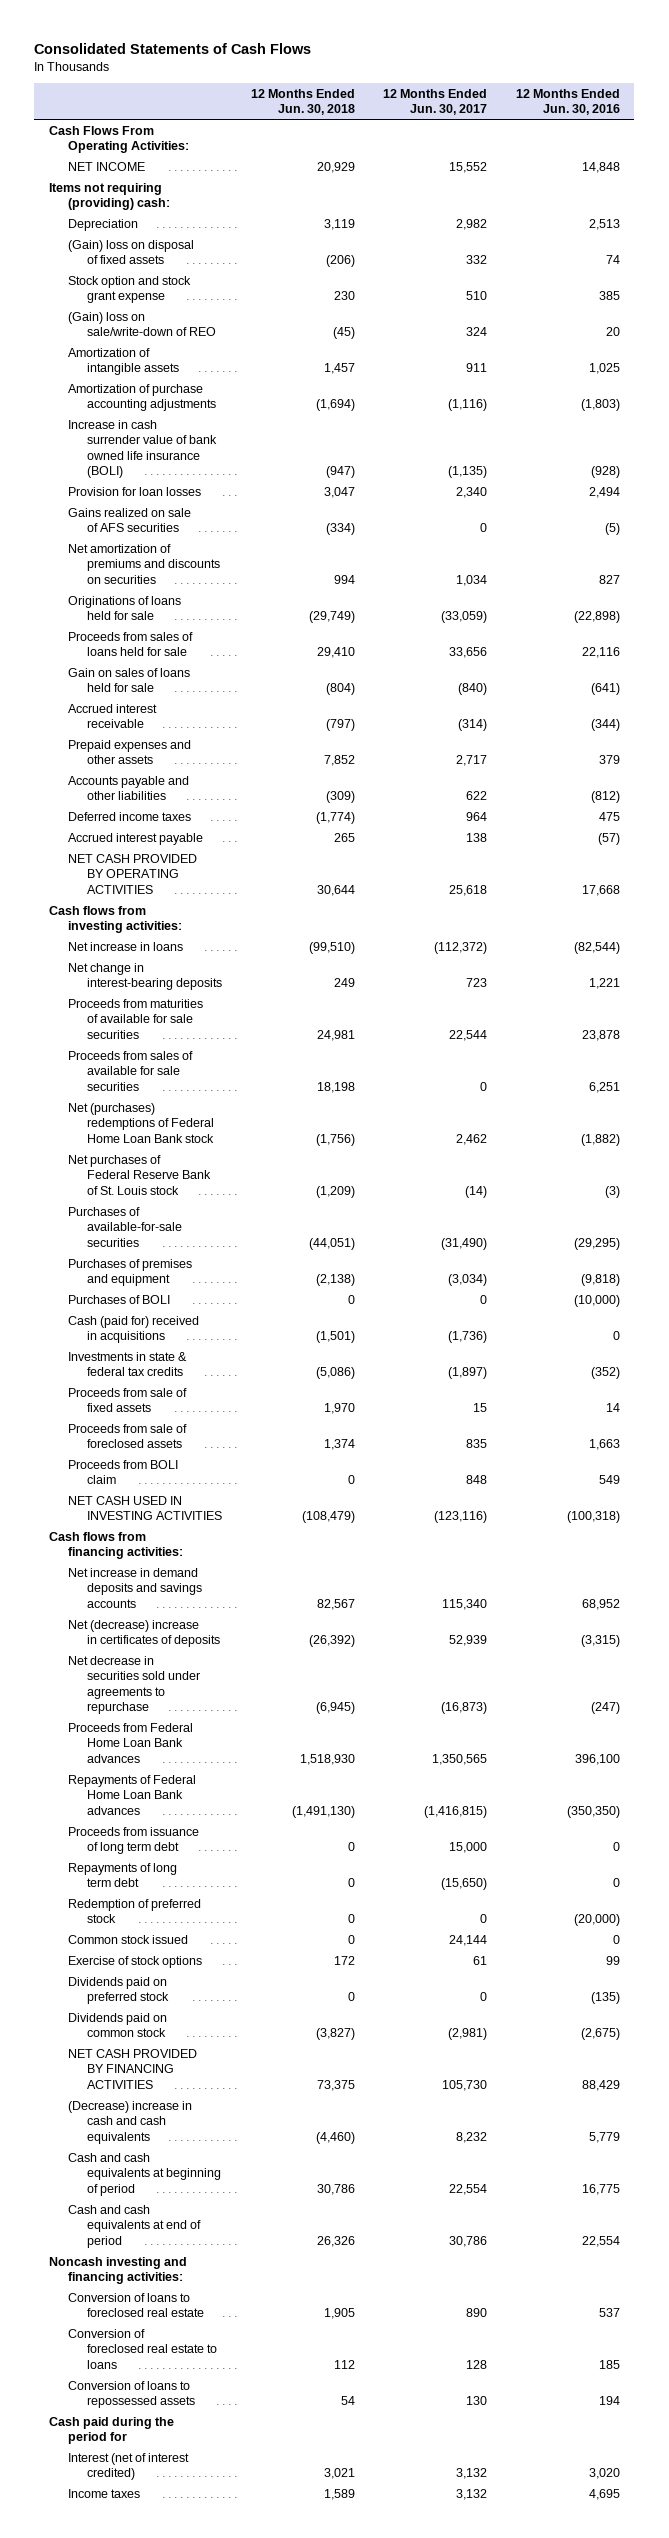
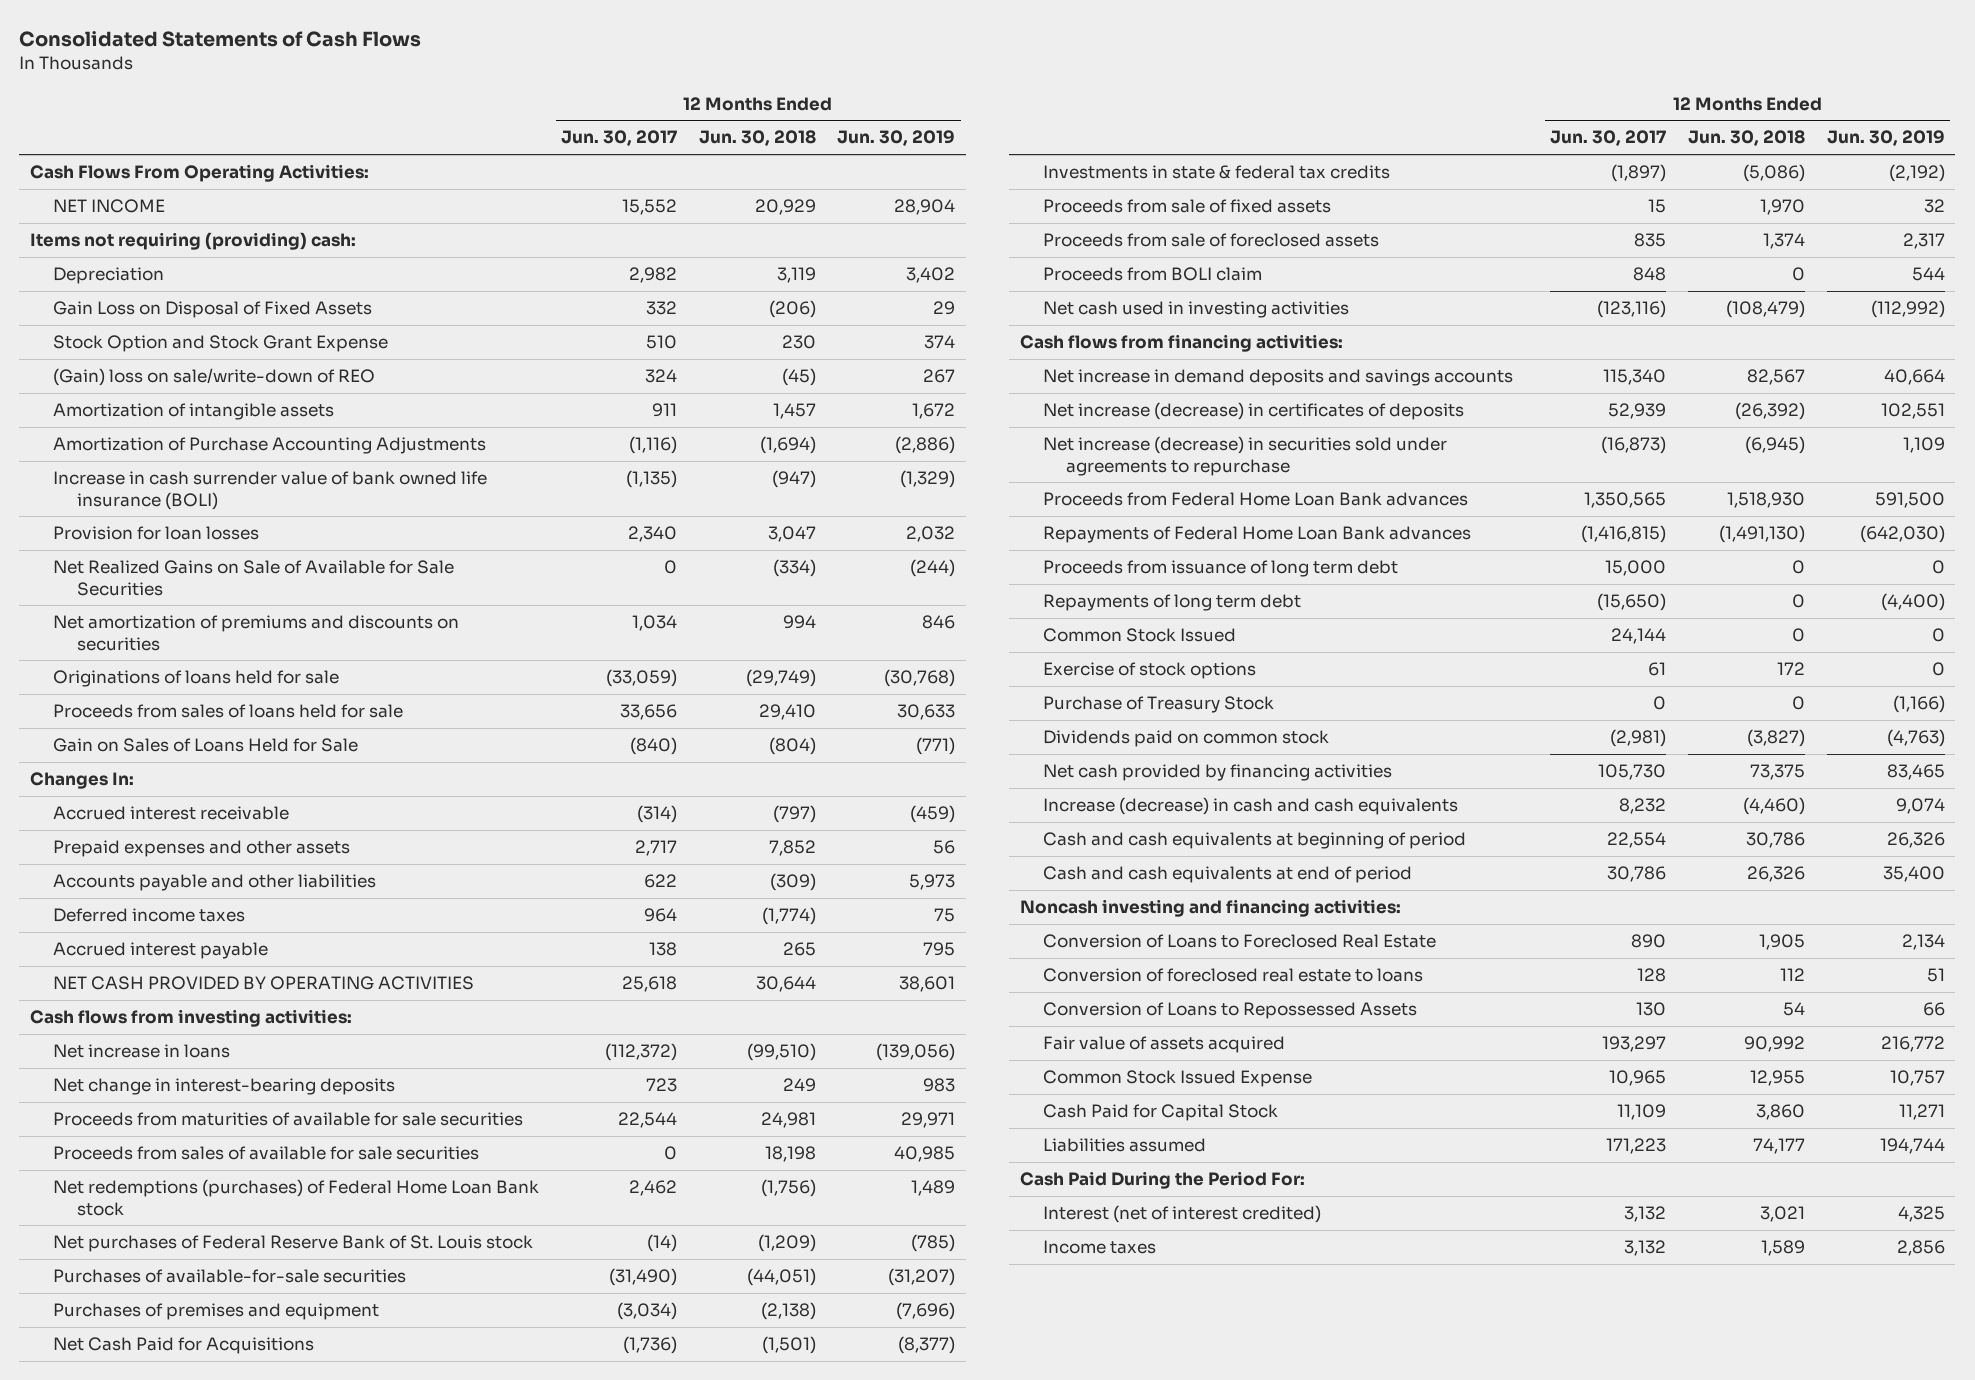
- | 12 Months Ended Jun. 30, 2018 | 12 Months Ended Jun. 30, 2017 | 12 Months Ended Jun. 30, 2016
+ | 12 Months Ended Jun. 30, 2017 | 12 Months Ended Jun. 30, 2018 | 12 Months Ended Jun. 30, 2019
- (Gain) loss on disposal of fixed assets | (206) | 332 | 74
- Stock option and stock grant expense | 230 | 510 | 385
+ Gain Loss on Disposal of Fixed Assets | 332 | (206) | 29
+ Stock Option and Stock Grant Expense | 510 | 230 | 374
- Amortization of purchase accounting adjustments | (1,694) | (1,116) | (1,803)
+ Amortization of Purchase Accounting Adjustments | (1,116) | (1,694) | (2,886)
- Gains realized on sale of AFS securities | (334) | 0 | (5)
+ Net Realized Gains on Sale of Available for Sale Securities | 0 | (334) | (244)
- Gain on sales of loans held for sale | (804) | (840) | (641)
+ Gain on Sales of Loans Held for Sale | (840) | (804) | (771)
+ Changes In:
- Net (purchases) redemptions of Federal Home Loan Bank stock | (1,756) | 2,462 | (1,882)
+ Net redemptions (purchases) of Federal Home Loan Bank stock | 2,462 | (1,756) | 1,489
- Purchases of BOLI | 0 | 0 | (10,000)
- Cash (paid for) received in acquisitions | (1,501) | (1,736) | 0
+ Net Cash Paid for Acquisitions | (1,736) | (1,501) | (8,377)
- NET CASH USED IN INVESTING ACTIVITIES | (108,479) | (123,116) | (100,318)
+ Net cash used in investing activities | (123,116) | (108,479) | (112,992)
- Net (decrease) increase in certificates of deposits | (26,392) | 52,939 | (3,315)
- Net decrease in securities sold under agreements to repurchase | (6,945) | (16,873) | (247)
+ Net increase (decrease) in certificates of deposits | 52,939 | (26,392) | 102,551
+ Net increase (decrease) in securities sold under agreements to repurchase | (16,873) | (6,945) | 1,109
- Redemption of preferred stock | 0 | 0 | (20,000)
- Common stock issued | 0 | 24,144 | 0
+ Common Stock Issued | 24,144 | 0 | 0
- Dividends paid on preferred stock | 0 | 0 | (135)
+ Purchase of Treasury Stock | 0 | 0 | (1,166)
- NET CASH PROVIDED BY FINANCING ACTIVITIES | 73,375 | 105,730 | 88,429
- (Decrease) increase in cash and cash equivalents | (4,460) | 8,232 | 5,779
+ Net cash provided by financing activities | 105,730 | 73,375 | 83,465
+ Increase (decrease) in cash and cash equivalents | 8,232 | (4,460) | 9,074
- Conversion of loans to foreclosed real estate | 1,905 | 890 | 537
+ Conversion of Loans to Foreclosed Real Estate | 890 | 1,905 | 2,134
- Conversion of loans to repossessed assets | 54 | 130 | 194
- Cash paid during the period for
+ Conversion of Loans to Repossessed Assets | 130 | 54 | 66
+ Fair value of assets acquired | 193,297 | 90,992 | 216,772
+ Common Stock Issued Expense | 10,965 | 12,955 | 10,757
+ Cash Paid for Capital Stock | 11,109 | 3,860 | 11,271
+ Liabilities assumed | 171,223 | 74,177 | 194,744
+ Cash Paid During the Period For:

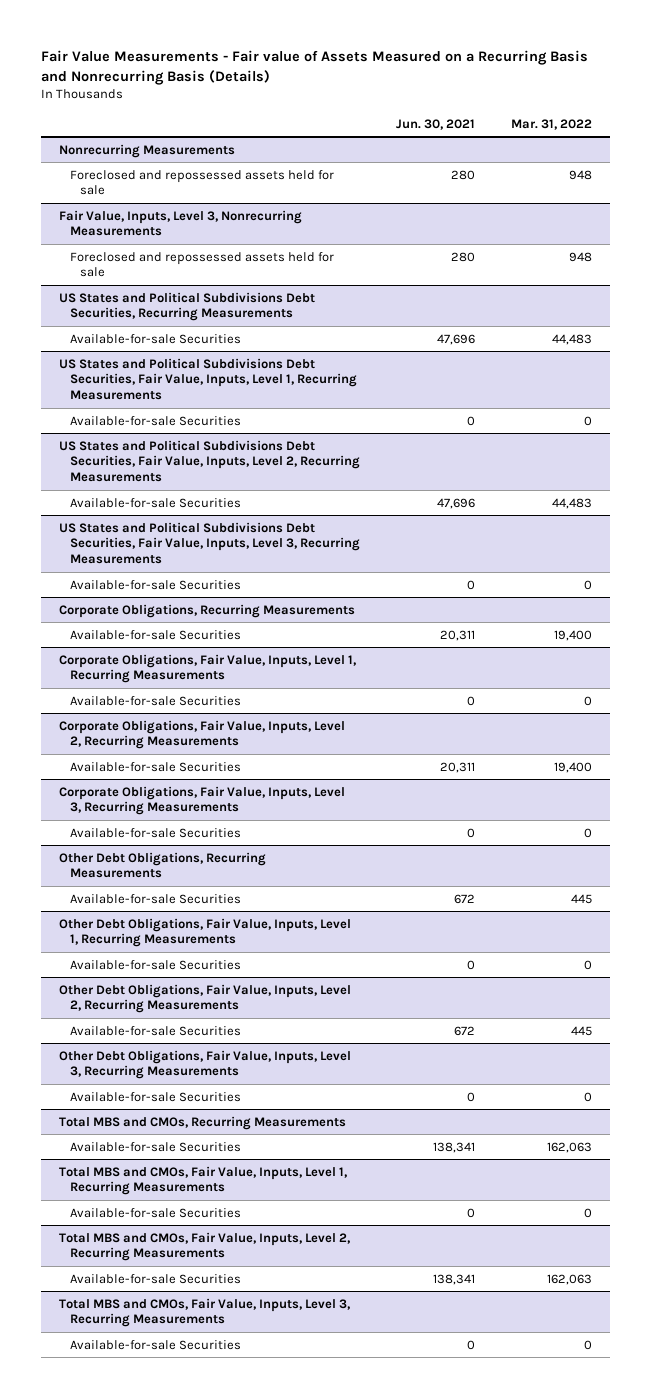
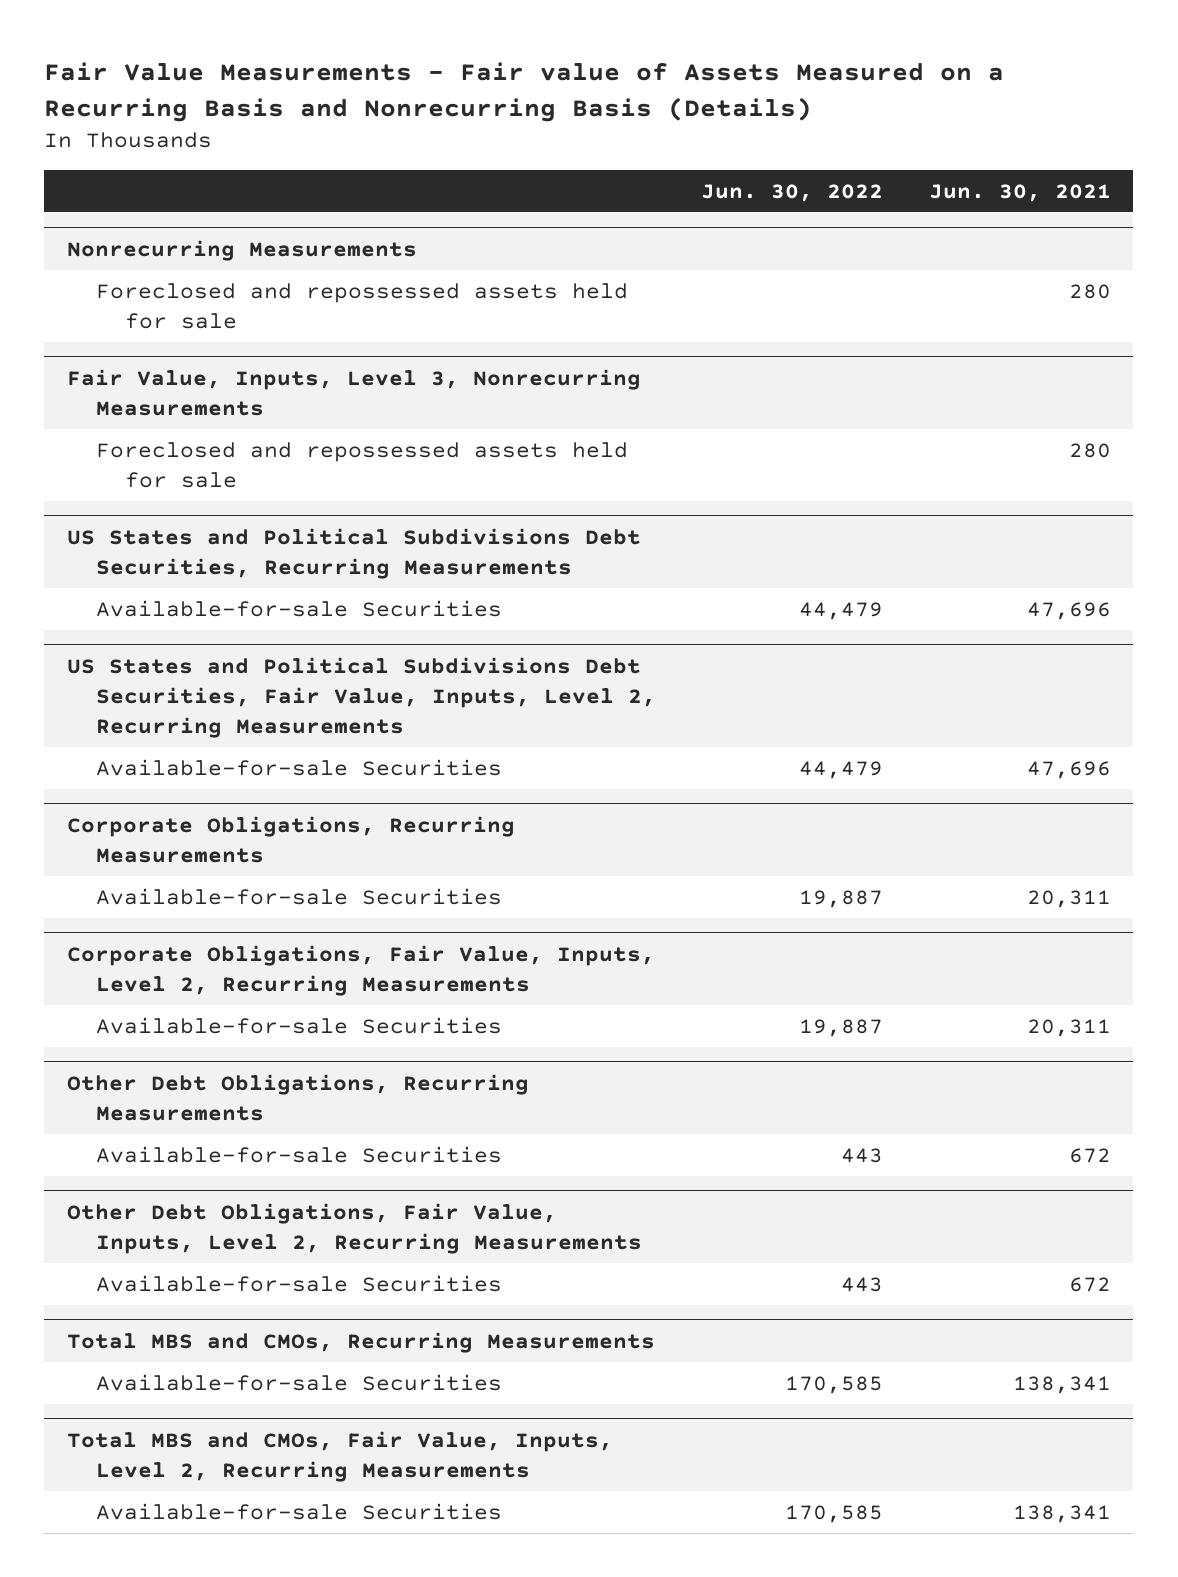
- | Jun. 30, 2021 | Mar. 31, 2022
+ | Jun. 30, 2022 | Jun. 30, 2021
- US States and Political Subdivisions Debt Securities, Fair Value, Inputs, Level 1, Recurring Measurements
- Available-for-sale Securities | 0 | 0
- US States and Political Subdivisions Debt Securities, Fair Value, Inputs, Level 3, Recurring Measurements
- Available-for-sale Securities | 0 | 0
- Corporate Obligations, Fair Value, Inputs, Level 1, Recurring Measurements
- Available-for-sale Securities | 0 | 0
- Corporate Obligations, Fair Value, Inputs, Level 3, Recurring Measurements
- Available-for-sale Securities | 0 | 0
- Other Debt Obligations, Fair Value, Inputs, Level 1, Recurring Measurements
- Available-for-sale Securities | 0 | 0
- Other Debt Obligations, Fair Value, Inputs, Level 3, Recurring Measurements
- Available-for-sale Securities | 0 | 0
- Total MBS and CMOs, Fair Value, Inputs, Level 1, Recurring Measurements
- Available-for-sale Securities | 0 | 0
- Total MBS and CMOs, Fair Value, Inputs, Level 3, Recurring Measurements
- Available-for-sale Securities | 0 | 0

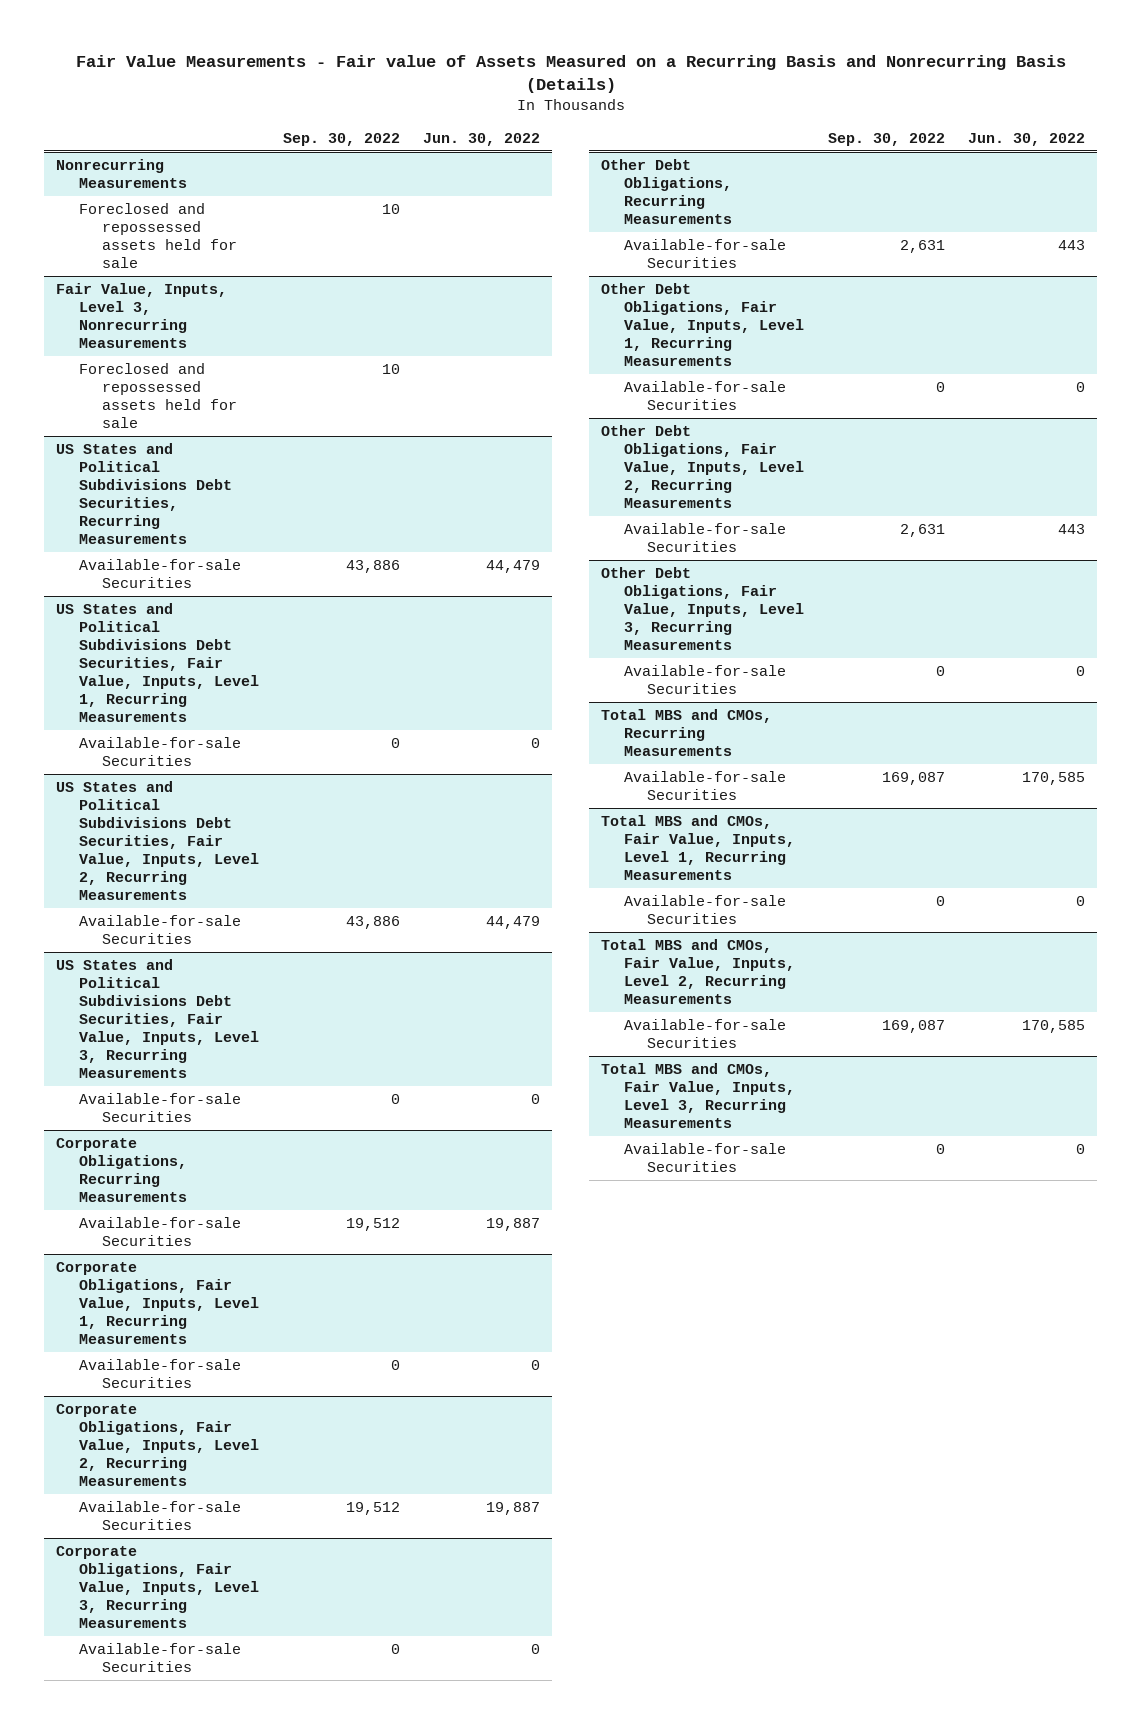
- | Jun. 30, 2022 | Jun. 30, 2021
+ | Sep. 30, 2022 | Jun. 30, 2022
+ US States and Political Subdivisions Debt Securities, Fair Value, Inputs, Level 1, Recurring Measurements
+ Available-for-sale Securities | 0 | 0
+ US States and Political Subdivisions Debt Securities, Fair Value, Inputs, Level 3, Recurring Measurements
+ Available-for-sale Securities | 0 | 0
+ Corporate Obligations, Fair Value, Inputs, Level 1, Recurring Measurements
+ Available-for-sale Securities | 0 | 0
+ Corporate Obligations, Fair Value, Inputs, Level 3, Recurring Measurements
+ Available-for-sale Securities | 0 | 0
+ Other Debt Obligations, Fair Value, Inputs, Level 1, Recurring Measurements
+ Available-for-sale Securities | 0 | 0
+ Other Debt Obligations, Fair Value, Inputs, Level 3, Recurring Measurements
+ Available-for-sale Securities | 0 | 0
+ Total MBS and CMOs, Fair Value, Inputs, Level 1, Recurring Measurements
+ Available-for-sale Securities | 0 | 0
+ Total MBS and CMOs, Fair Value, Inputs, Level 3, Recurring Measurements
+ Available-for-sale Securities | 0 | 0

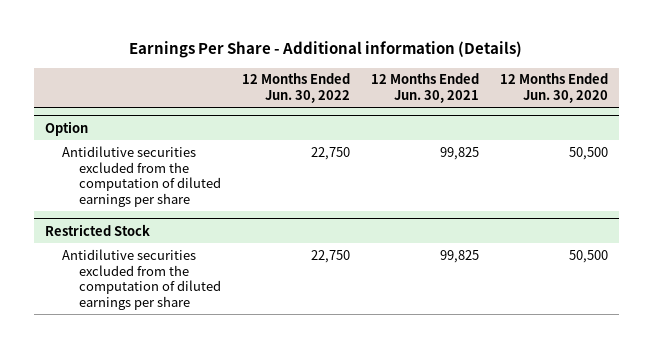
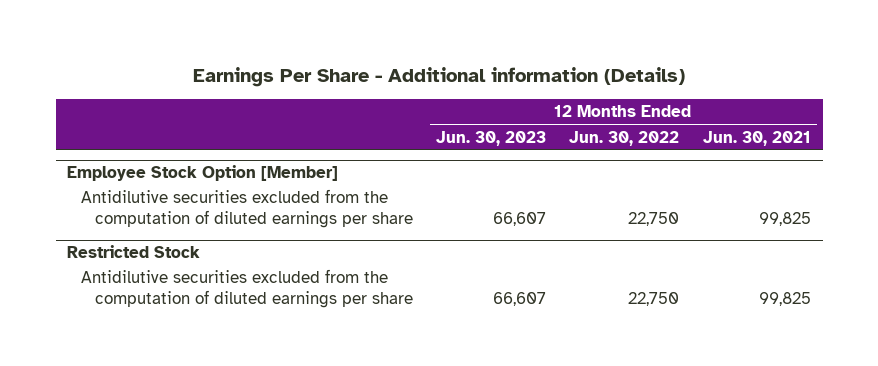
- | 12 Months Ended Jun. 30, 2022 | 12 Months Ended Jun. 30, 2021 | 12 Months Ended Jun. 30, 2020
+ | 12 Months Ended Jun. 30, 2023 | 12 Months Ended Jun. 30, 2022 | 12 Months Ended Jun. 30, 2021
- Option
+ Employee Stock Option [Member]

